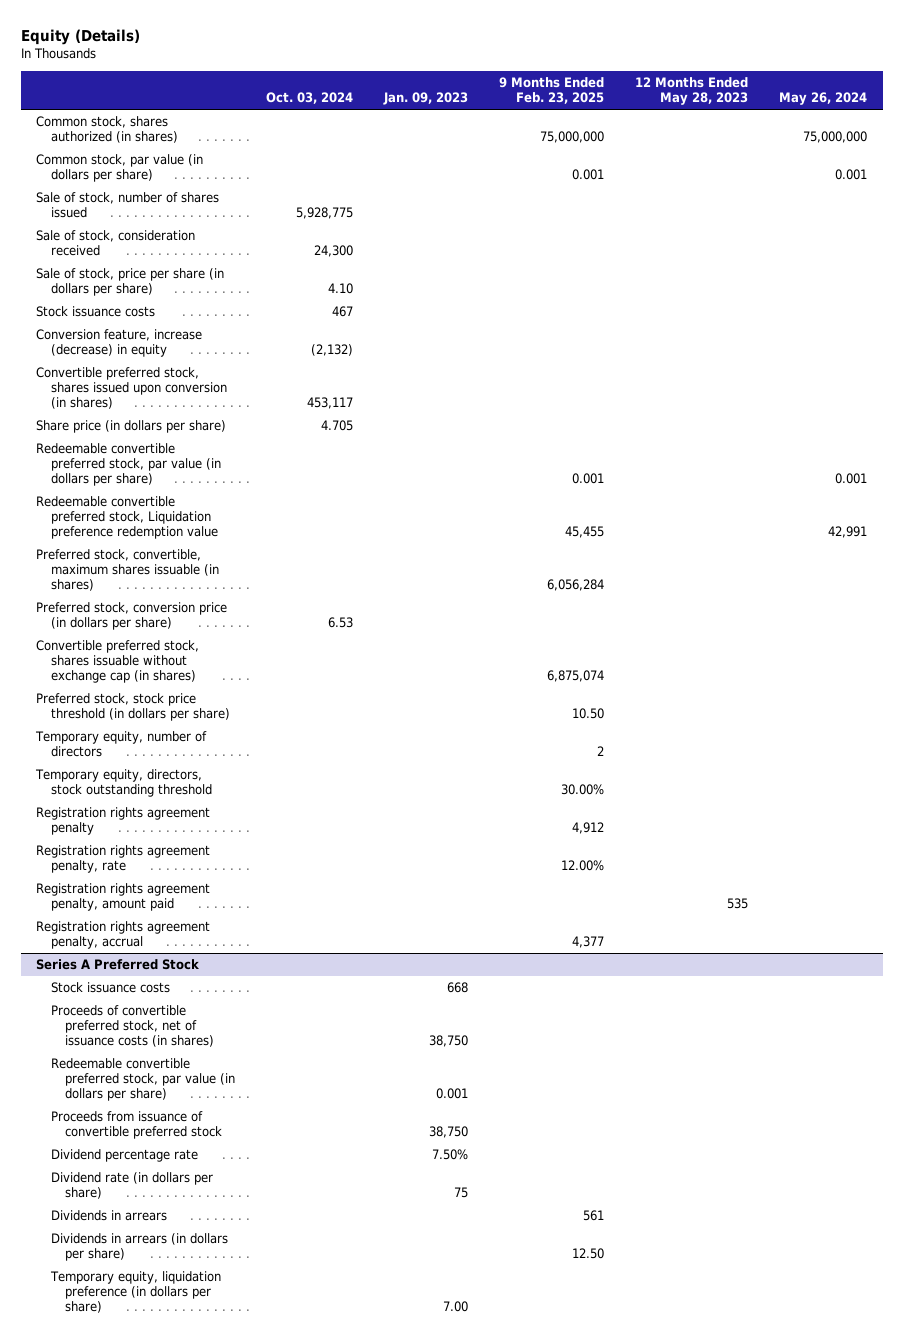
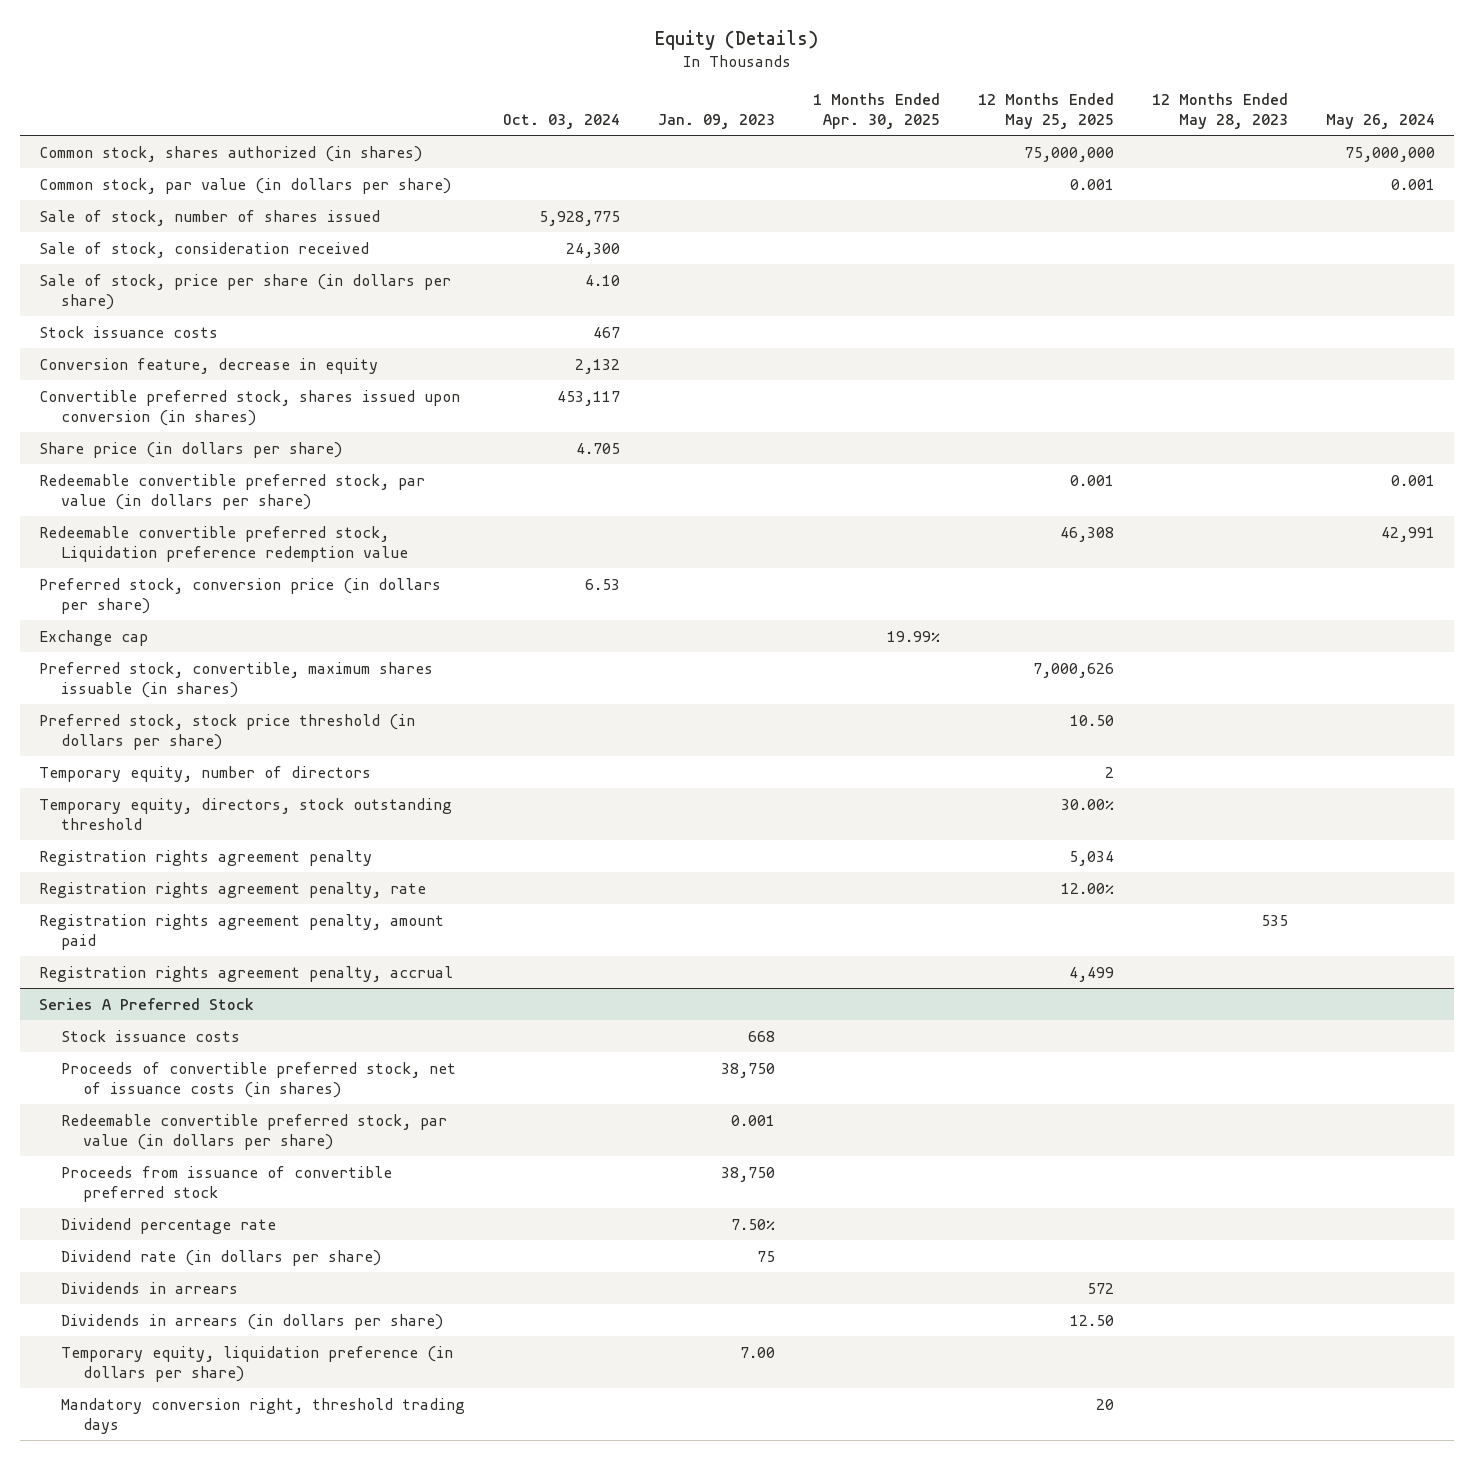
- | Oct. 03, 2024 | Jan. 09, 2023 | 9 Months Ended Feb. 23, 2025 | 12 Months Ended May 28, 2023 | May 26, 2024
+ | Oct. 03, 2024 | Jan. 09, 2023 | 1 Months Ended Apr. 30, 2025 | 12 Months Ended May 25, 2025 | 12 Months Ended May 28, 2023 | May 26, 2024
- Conversion feature, increase (decrease) in equity | (2,132) | | | |
+ Conversion feature, decrease in equity | 2,132 | | | | |
- Convertible preferred stock, shares issuable without exchange cap (in shares) | | | 6,875,074 | |
+ Exchange cap | | | 19.99% | | |
moved down: Preferred stock, convertible, maximum shares issuable (in shares) | | | | 7,000,626 | |
@ Series A Preferred Stock
+ Mandatory conversion right, threshold trading days | | | | 20 | |

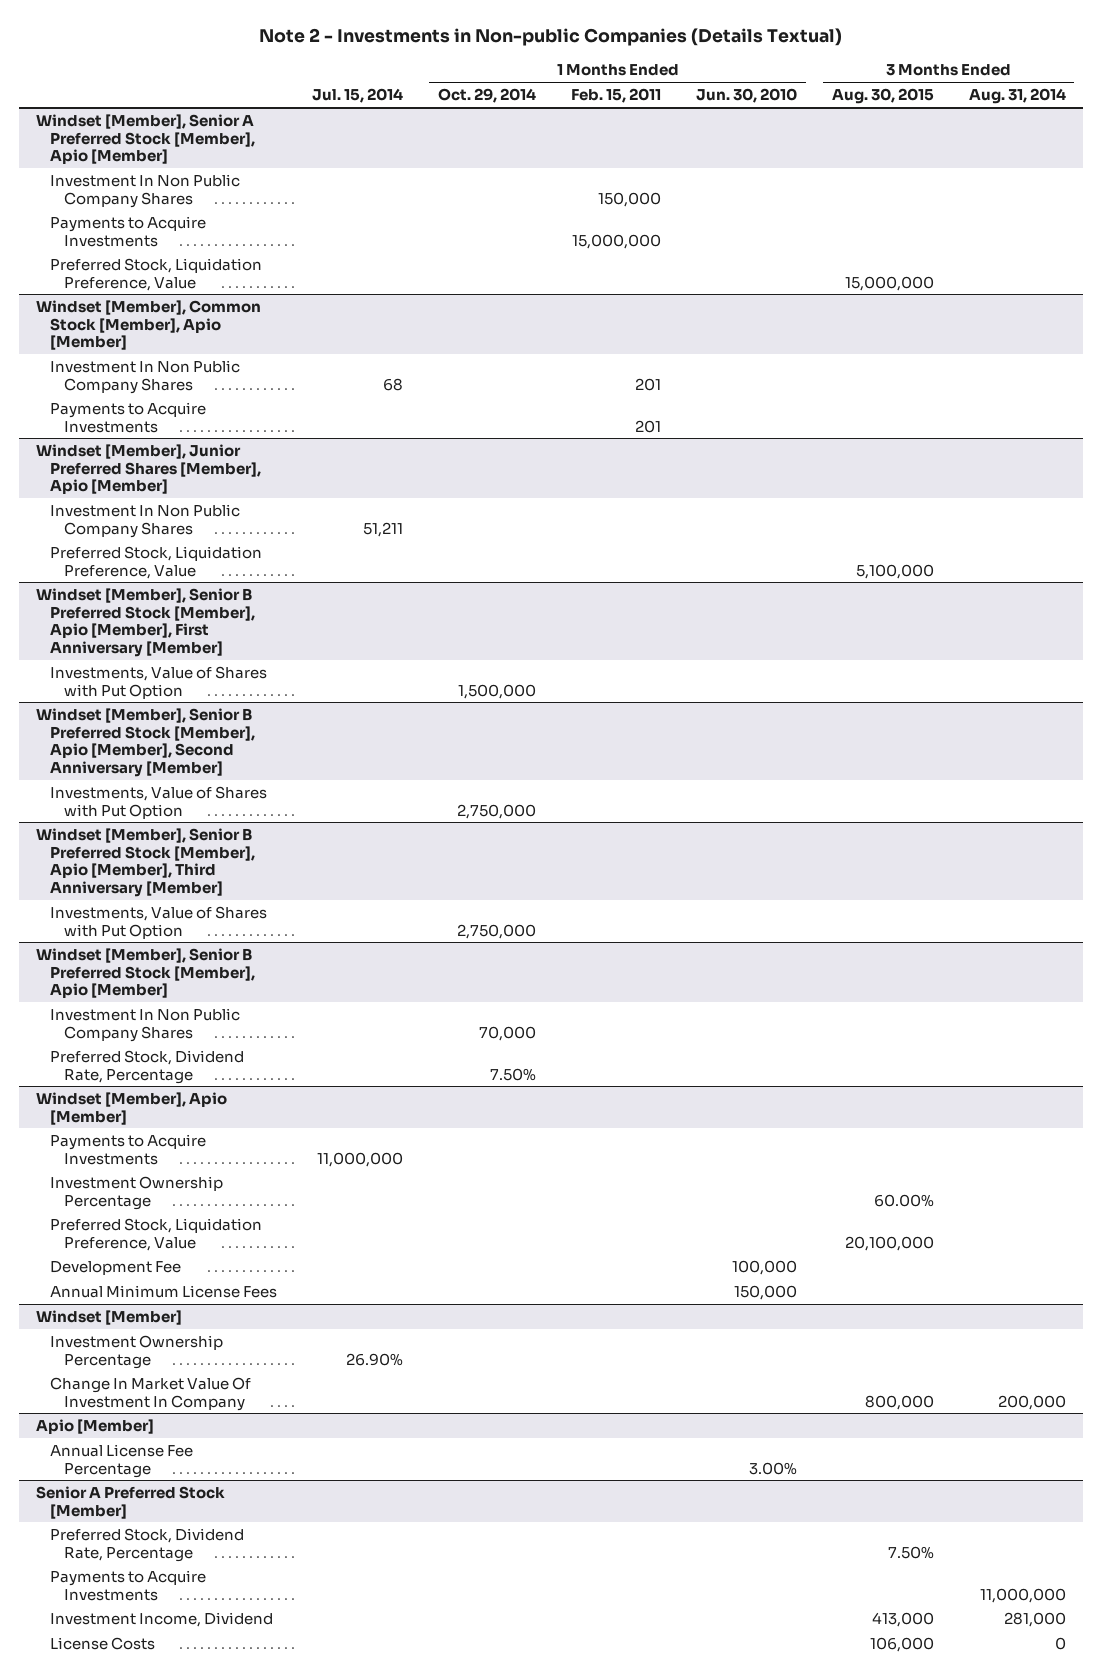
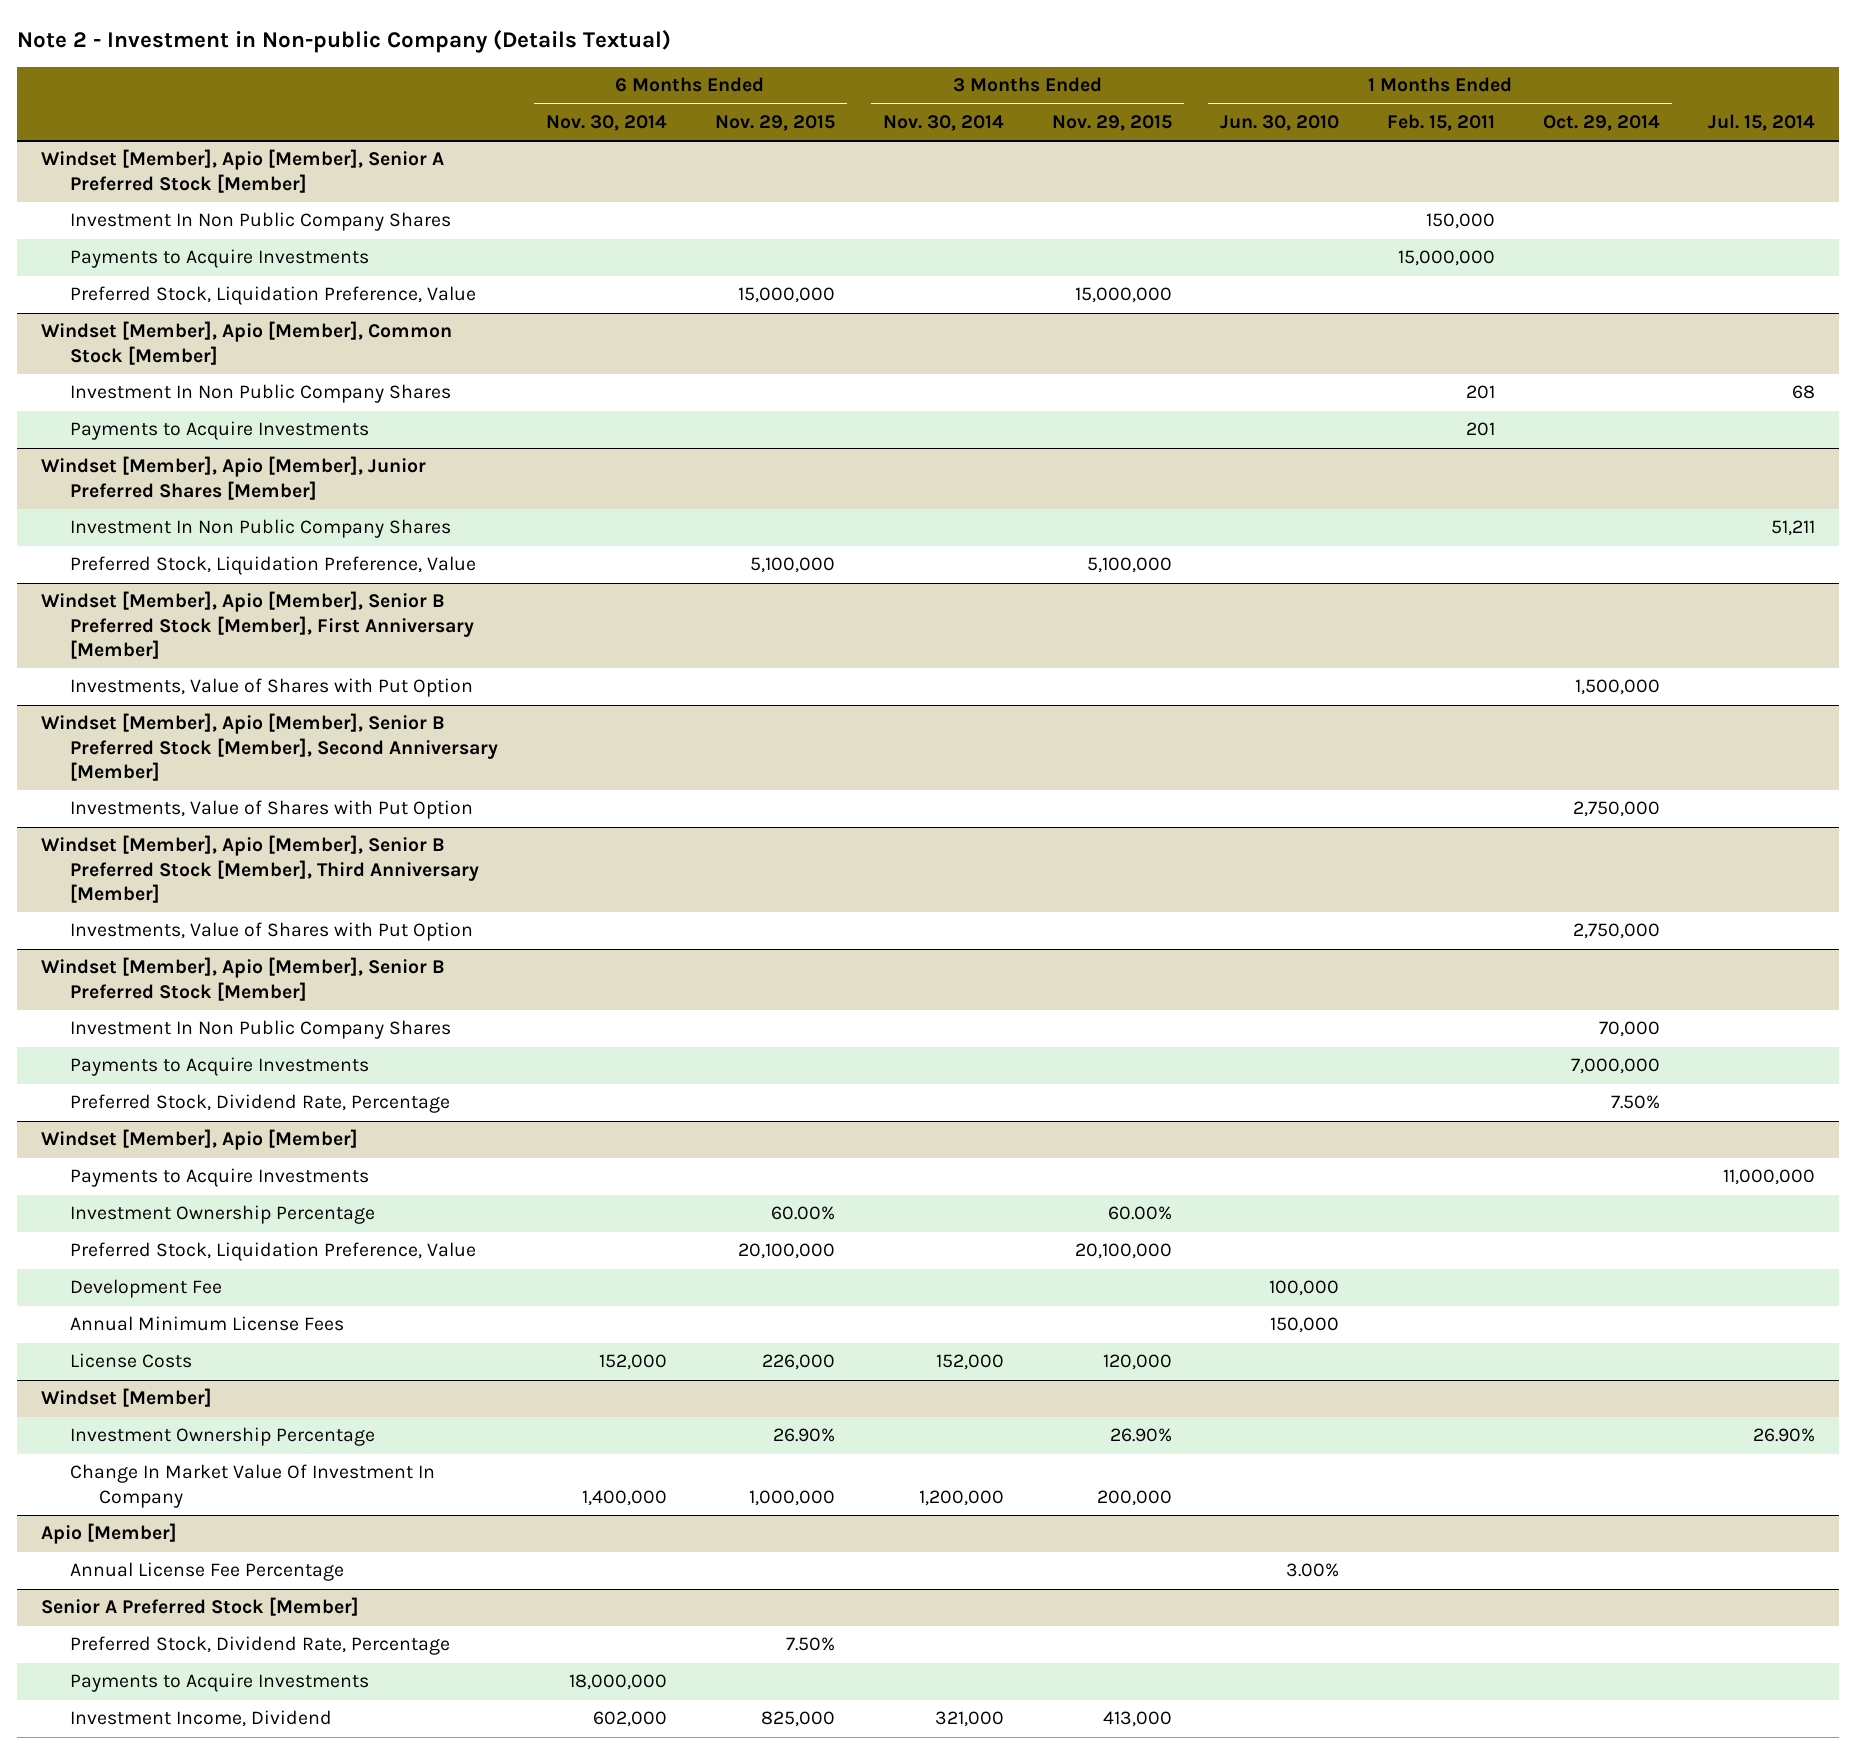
- Note 2 - Investments in Non-public Companies (Details Textual)
+ Note 2 - Investment in Non-public Company (Details Textual)
- | Jul. 15, 2014 | 1 Months Ended Oct. 29, 2014 | 1 Months Ended Feb. 15, 2011 | 1 Months Ended Jun. 30, 2010 | 3 Months Ended Aug. 30, 2015 | 3 Months Ended Aug. 31, 2014
+ | 6 Months Ended Nov. 30, 2014 | 6 Months Ended Nov. 29, 2015 | 3 Months Ended Nov. 30, 2014 | 3 Months Ended Nov. 29, 2015 | 1 Months Ended Jun. 30, 2010 | 1 Months Ended Feb. 15, 2011 | 1 Months Ended Oct. 29, 2014 | Jul. 15, 2014
- Windset [Member], Senior A Preferred Stock [Member], Apio [Member]
+ Windset [Member], Apio [Member], Senior A Preferred Stock [Member]
- Windset [Member], Common Stock [Member], Apio [Member]
+ Windset [Member], Apio [Member], Common Stock [Member]
- Windset [Member], Junior Preferred Shares [Member], Apio [Member]
+ Windset [Member], Apio [Member], Junior Preferred Shares [Member]
- Windset [Member], Senior B Preferred Stock [Member], Apio [Member], First Anniversary [Member]
+ Windset [Member], Apio [Member], Senior B Preferred Stock [Member], First Anniversary [Member]
- Windset [Member], Senior B Preferred Stock [Member], Apio [Member], Second Anniversary [Member]
+ Windset [Member], Apio [Member], Senior B Preferred Stock [Member], Second Anniversary [Member]
- Windset [Member], Senior B Preferred Stock [Member], Apio [Member], Third Anniversary [Member]
+ Windset [Member], Apio [Member], Senior B Preferred Stock [Member], Third Anniversary [Member]
- Windset [Member], Senior B Preferred Stock [Member], Apio [Member]
+ Windset [Member], Apio [Member], Senior B Preferred Stock [Member]
+ Payments to Acquire Investments | | | | | | | 7,000,000 |
@ Windset [Member], Apio [Member]
+ License Costs | 152,000 | 226,000 | 152,000 | 120,000 | | | |
@ Senior A Preferred Stock [Member]
- License Costs | | | | | 106,000 | 0

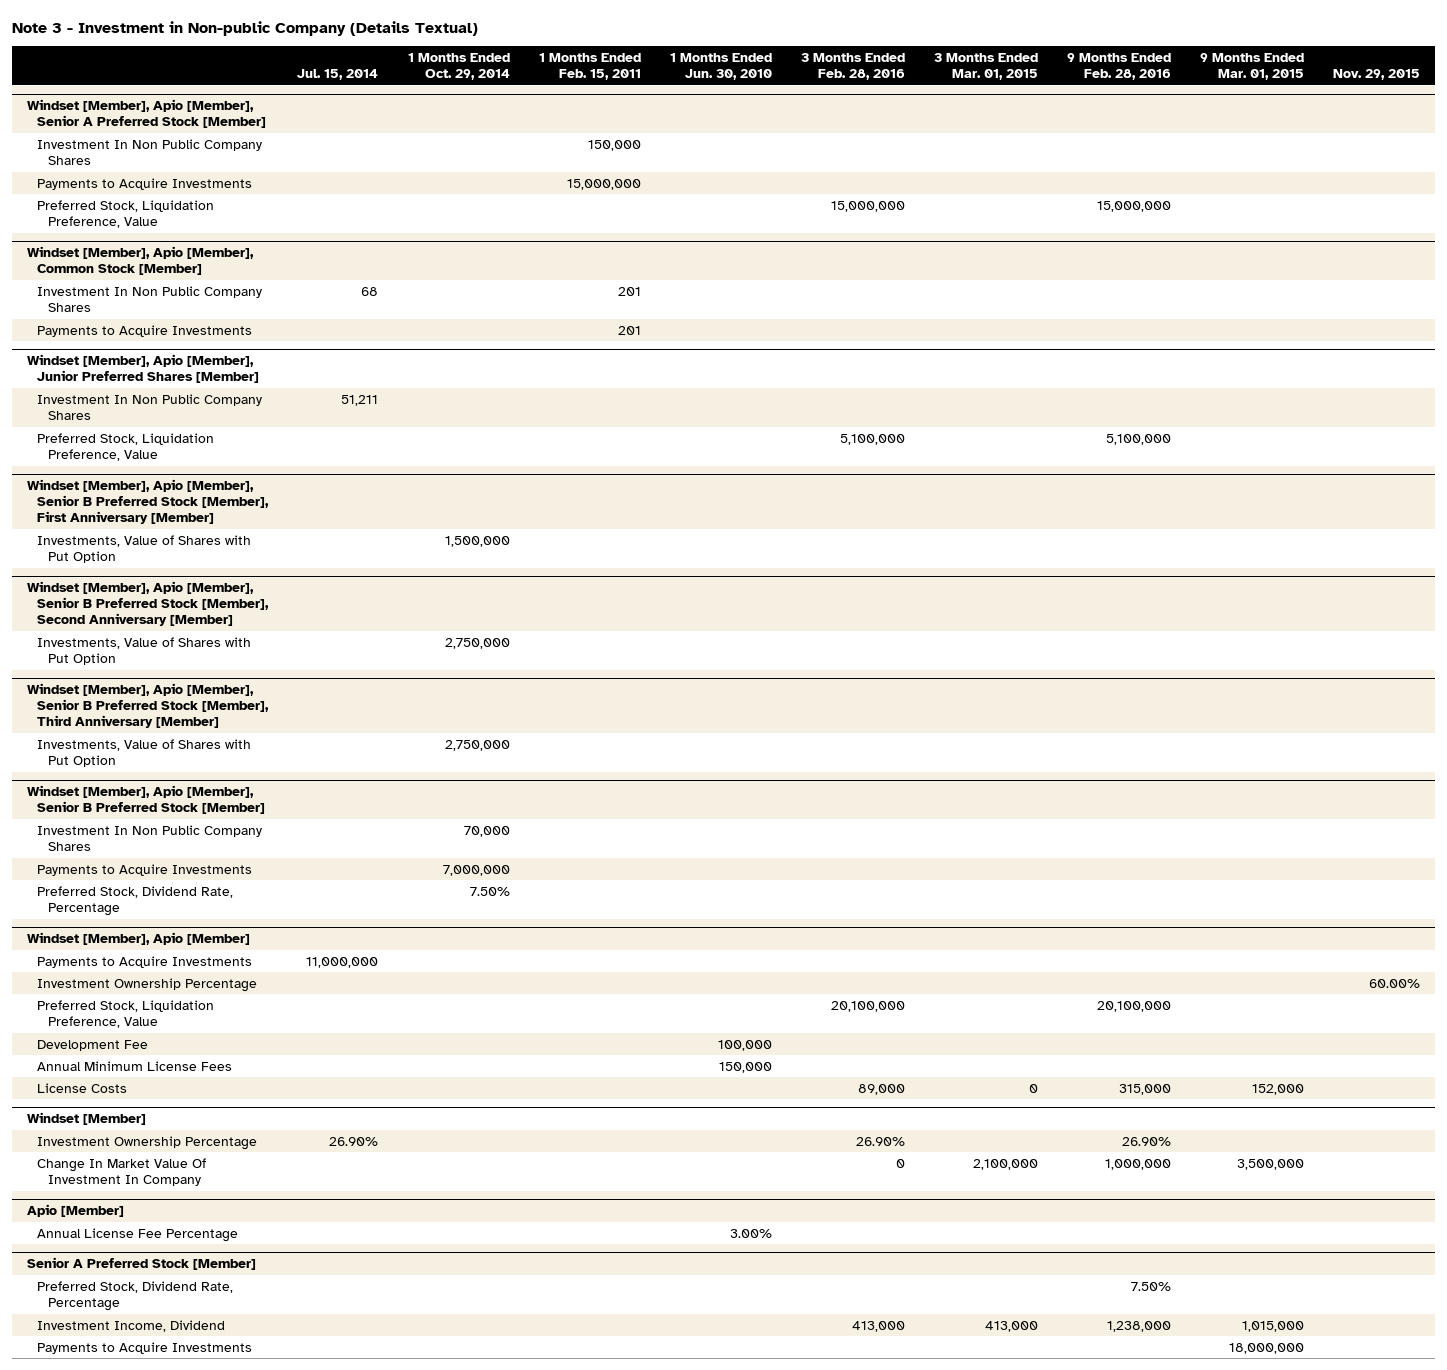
- Note 2 - Investment in Non-public Company (Details Textual)
+ Note 3 - Investment in Non-public Company (Details Textual)
- | 6 Months Ended Nov. 30, 2014 | 6 Months Ended Nov. 29, 2015 | 3 Months Ended Nov. 30, 2014 | 3 Months Ended Nov. 29, 2015 | 1 Months Ended Jun. 30, 2010 | 1 Months Ended Feb. 15, 2011 | 1 Months Ended Oct. 29, 2014 | Jul. 15, 2014
+ | Jul. 15, 2014 | 1 Months Ended Oct. 29, 2014 | 1 Months Ended Feb. 15, 2011 | 1 Months Ended Jun. 30, 2010 | 3 Months Ended Feb. 28, 2016 | 3 Months Ended Mar. 01, 2015 | 9 Months Ended Feb. 28, 2016 | 9 Months Ended Mar. 01, 2015 | Nov. 29, 2015
@ Senior A Preferred Stock [Member]
moved down: Payments to Acquire Investments | | | | | | | | 18,000,000 |

